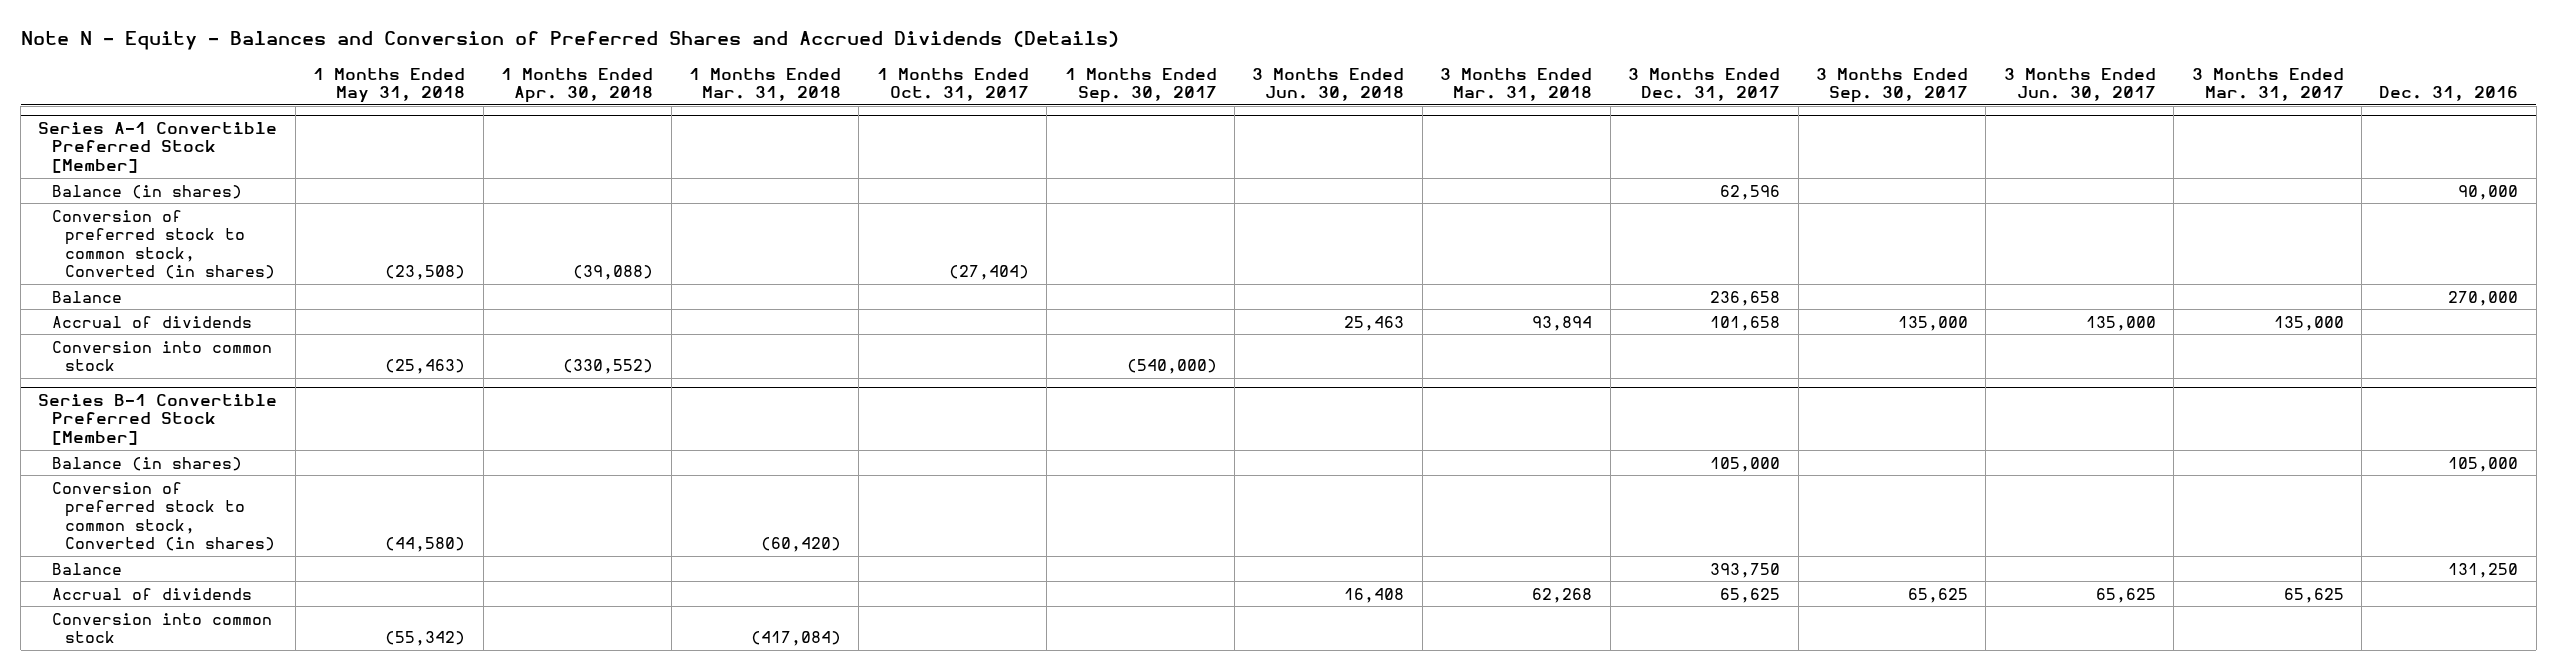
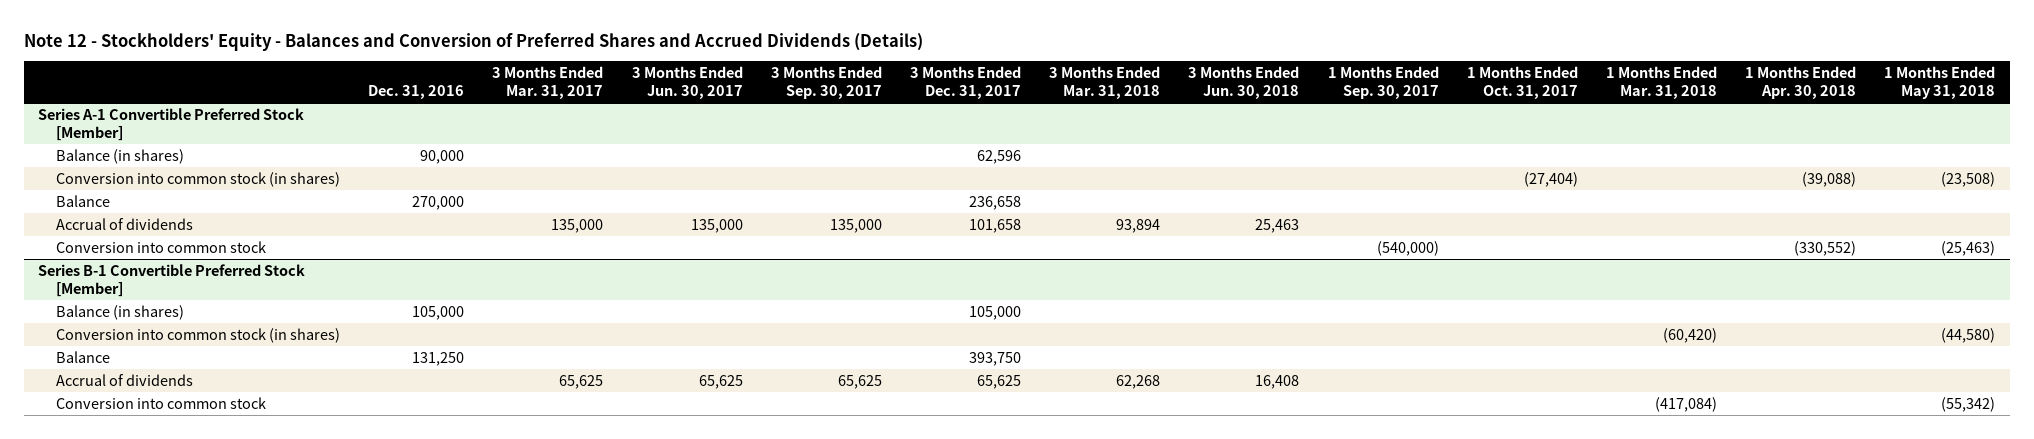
- Note N - Equity - Balances and Conversion of Preferred Shares and Accrued Dividends (Details)
+ Note 12 - Stockholders' Equity - Balances and Conversion of Preferred Shares and Accrued Dividends (Details)
- | 1 Months Ended May 31, 2018 | 1 Months Ended Apr. 30, 2018 | 1 Months Ended Mar. 31, 2018 | 1 Months Ended Oct. 31, 2017 | 1 Months Ended Sep. 30, 2017 | 3 Months Ended Jun. 30, 2018 | 3 Months Ended Mar. 31, 2018 | 3 Months Ended Dec. 31, 2017 | 3 Months Ended Sep. 30, 2017 | 3 Months Ended Jun. 30, 2017 | 3 Months Ended Mar. 31, 2017 | Dec. 31, 2016
+ | Dec. 31, 2016 | 3 Months Ended Mar. 31, 2017 | 3 Months Ended Jun. 30, 2017 | 3 Months Ended Sep. 30, 2017 | 3 Months Ended Dec. 31, 2017 | 3 Months Ended Mar. 31, 2018 | 3 Months Ended Jun. 30, 2018 | 1 Months Ended Sep. 30, 2017 | 1 Months Ended Oct. 31, 2017 | 1 Months Ended Mar. 31, 2018 | 1 Months Ended Apr. 30, 2018 | 1 Months Ended May 31, 2018
@ Series A-1 Convertible Preferred Stock [Member]
- Conversion of preferred stock to common stock, Converted (in shares) | (23,508) | (39,088) | | (27,404) | | | | | | | |
+ Conversion into common stock (in shares) | | | | | | | | | (27,404) | | (39,088) | (23,508)
@ Series B-1 Convertible Preferred Stock [Member]
- Conversion of preferred stock to common stock, Converted (in shares) | (44,580) | | (60,420) | | | | | | | | |
+ Conversion into common stock (in shares) | | | | | | | | | | (60,420) | | (44,580)

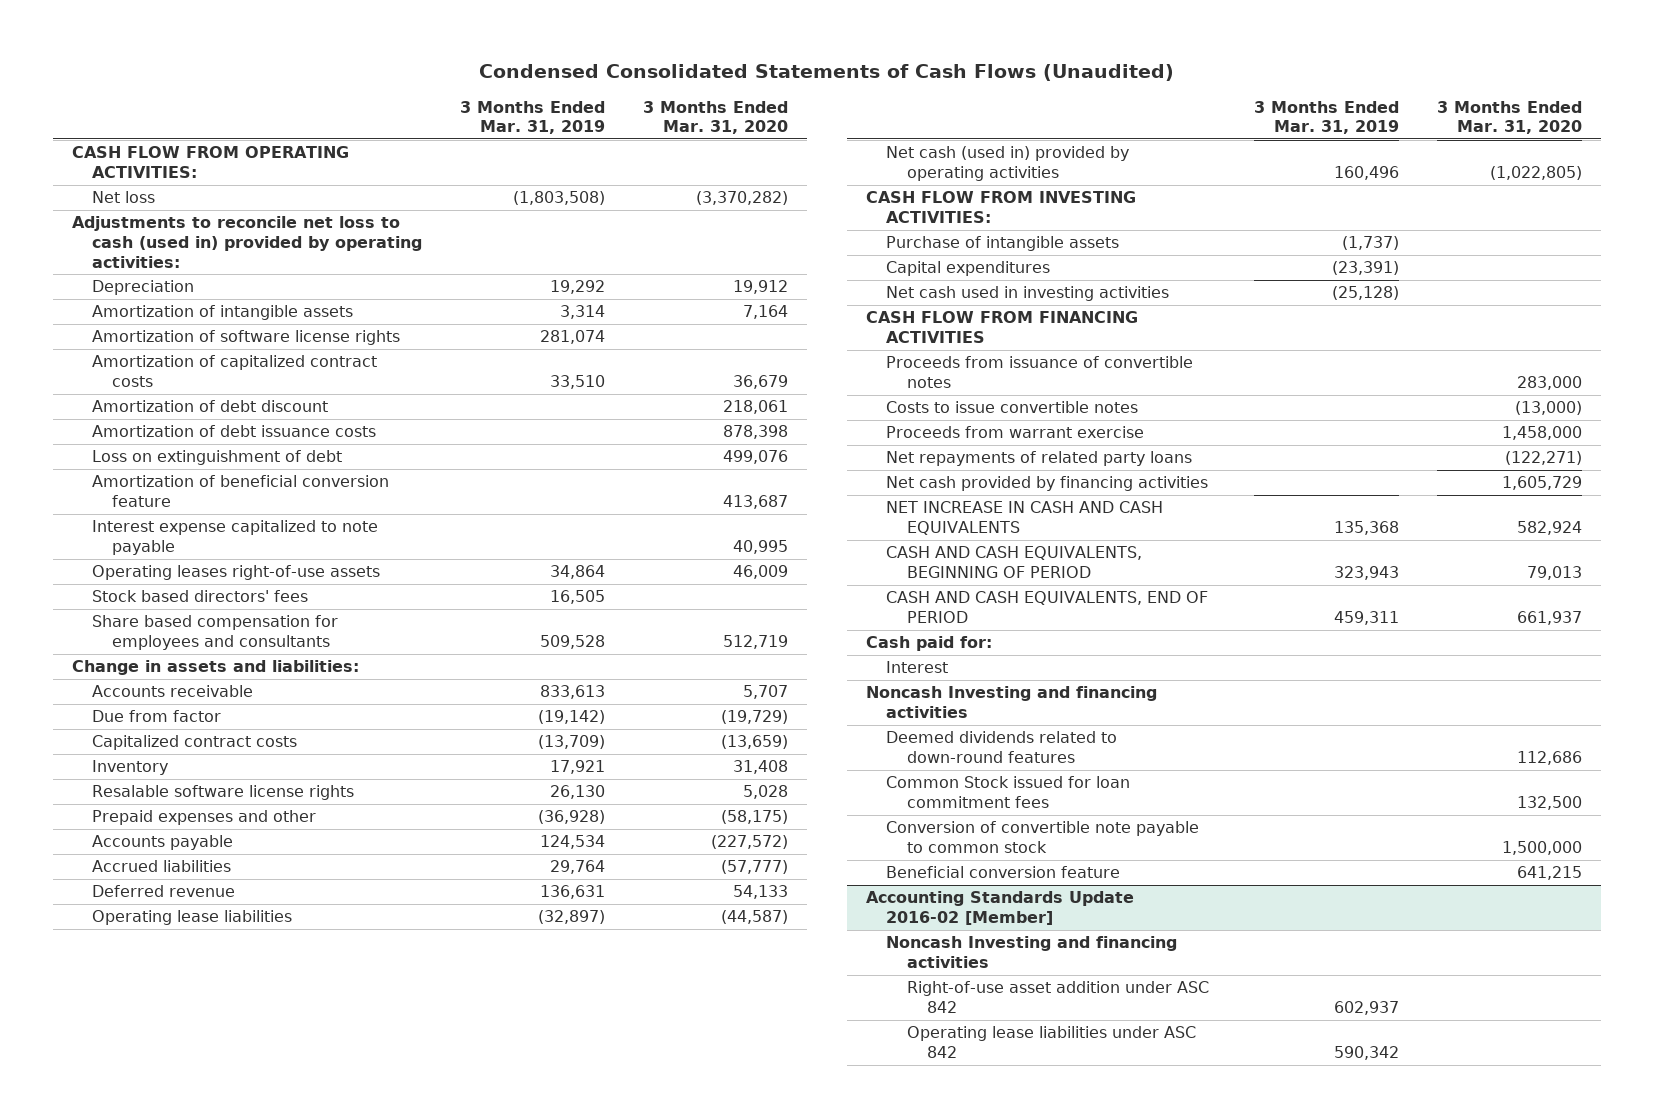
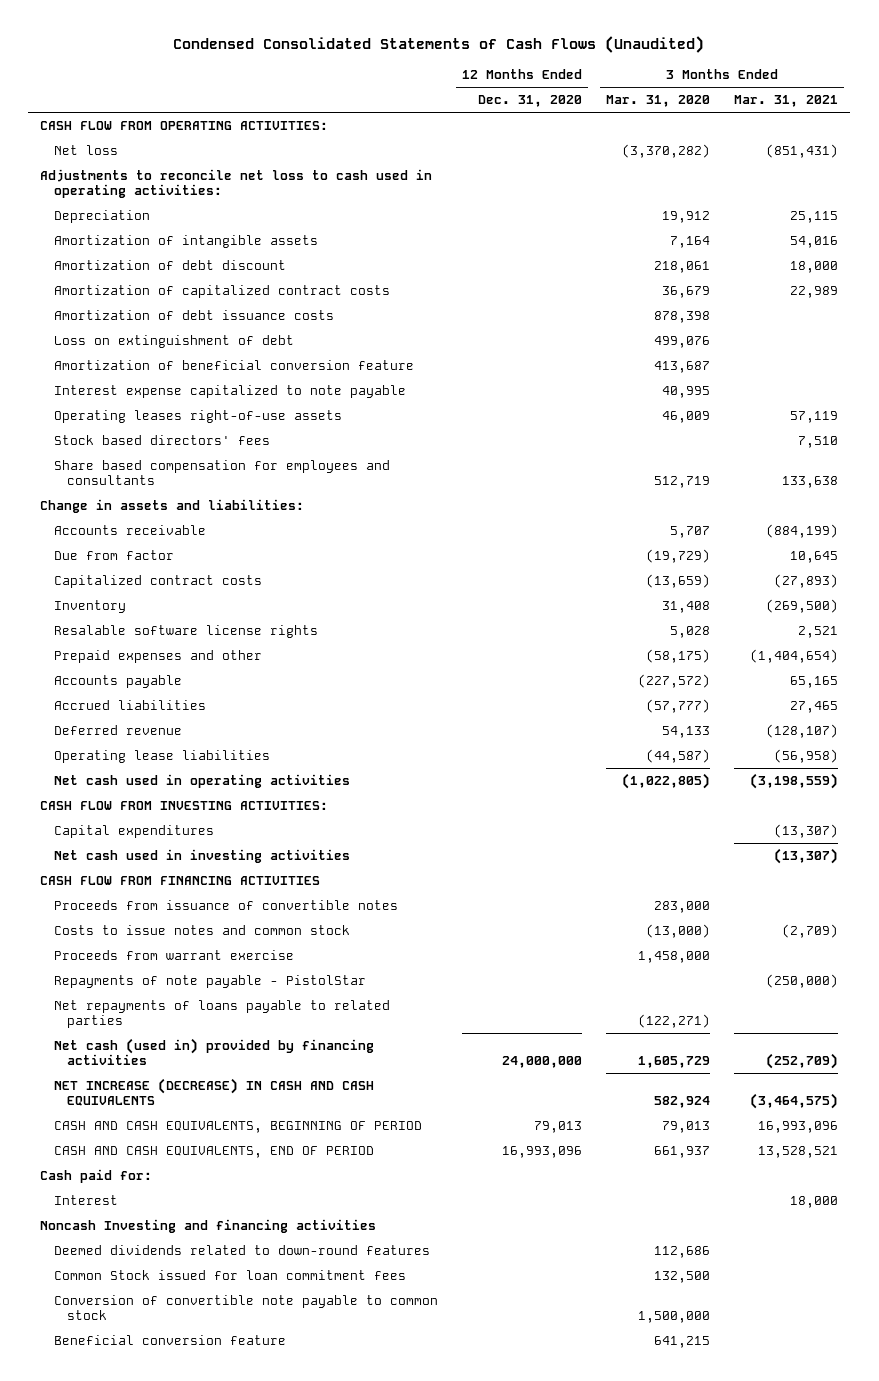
- | 3 Months Ended Mar. 31, 2019 | 3 Months Ended Mar. 31, 2020
+ | 12 Months Ended Dec. 31, 2020 | 3 Months Ended Mar. 31, 2020 | 3 Months Ended Mar. 31, 2021
- Adjustments to reconcile net loss to cash (used in) provided by operating activities:
+ Adjustments to reconcile net loss to cash used in operating activities:
- Amortization of software license rights | 281,074 |
moved down: Amortization of capitalized contract costs | | 36,679 | 22,989
- Net cash (used in) provided by operating activities | 160,496 | (1,022,805)
+ Net cash used in operating activities | | (1,022,805) | (3,198,559)
- Purchase of intangible assets | (1,737) |
- Costs to issue convertible notes | | (13,000)
+ Costs to issue notes and common stock | | (13,000) | (2,709)
- Net repayments of related party loans | | (122,271)
- Net cash provided by financing activities | | 1,605,729
- NET INCREASE IN CASH AND CASH EQUIVALENTS | 135,368 | 582,924
+ Repayments of note payable - PistolStar | | | (250,000)
+ Net repayments of loans payable to related parties | | (122,271) |
+ Net cash (used in) provided by financing activities | 24,000,000 | 1,605,729 | (252,709)
+ NET INCREASE (DECREASE) IN CASH AND CASH EQUIVALENTS | | 582,924 | (3,464,575)
- Accounting Standards Update 2016-02 [Member]
- Noncash Investing and financing activities
- Right-of-use asset addition under ASC 842 | 602,937 |
- Operating lease liabilities under ASC 842 | 590,342 |

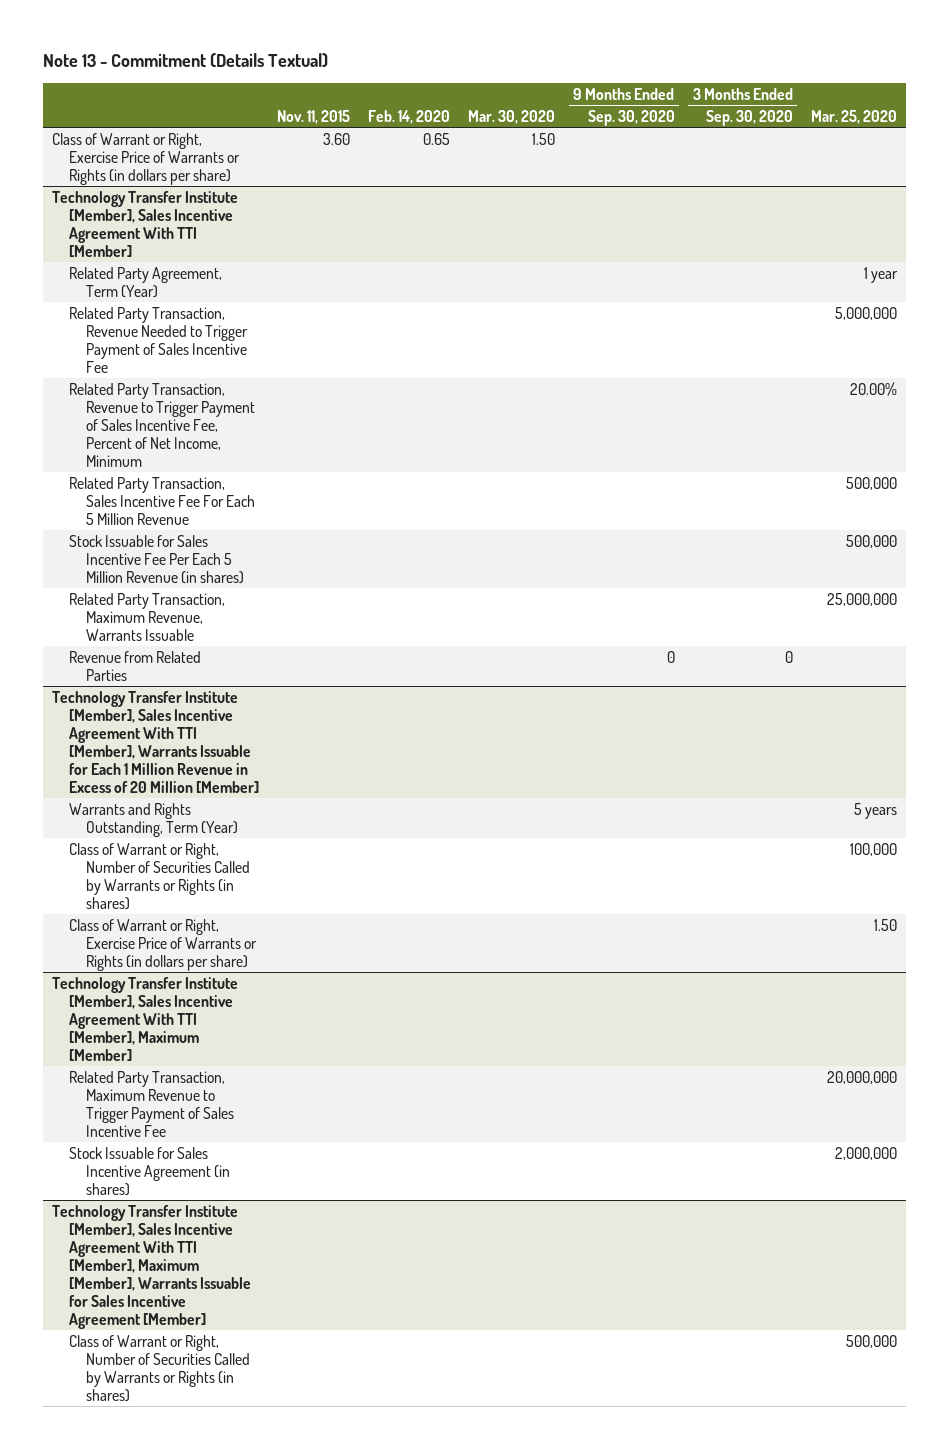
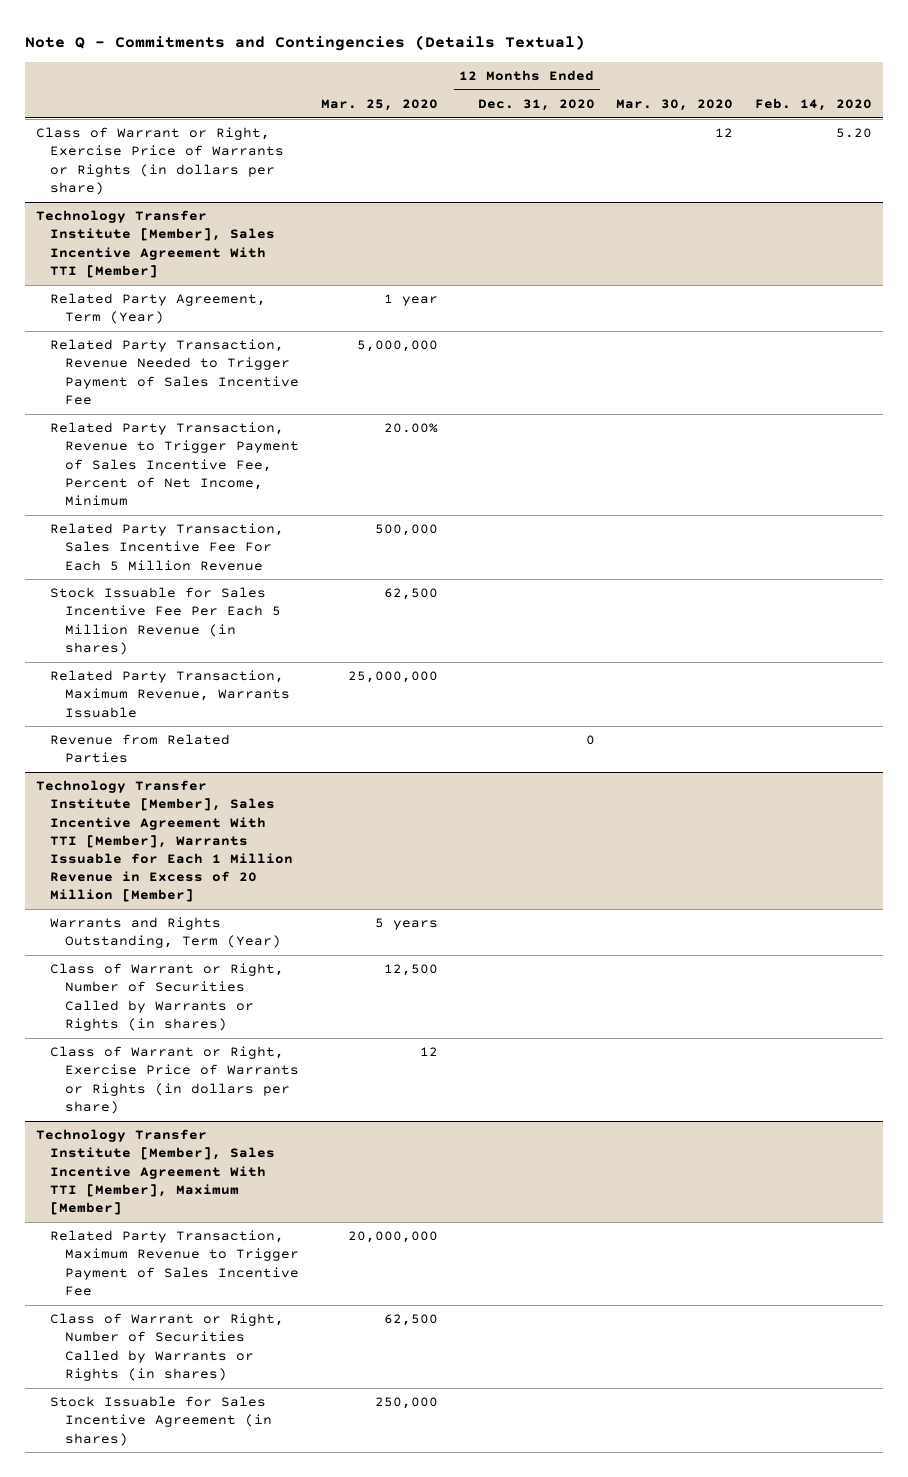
- Note 13 - Commitment (Details Textual)
+ Note Q - Commitments and Contingencies (Details Textual)
- | Nov. 11, 2015 | Feb. 14, 2020 | Mar. 30, 2020 | 9 Months Ended Sep. 30, 2020 | 3 Months Ended Sep. 30, 2020 | Mar. 25, 2020
+ | Mar. 25, 2020 | 12 Months Ended Dec. 31, 2020 | Mar. 30, 2020 | Feb. 14, 2020
- Class of Warrant or Right, Exercise Price of Warrants or Rights (in dollars per share) | 3.60 | 0.65 | 1.50 | | |
+ Class of Warrant or Right, Exercise Price of Warrants or Rights (in dollars per share) | | | 12 | 5.20
@ Technology Transfer Institute [Member], Sales Incentive Agreement With TTI [Member]
- Stock Issuable for Sales Incentive Fee Per Each 5 Million Revenue (in shares) | | | | | | 500,000
+ Stock Issuable for Sales Incentive Fee Per Each 5 Million Revenue (in shares) | 62,500 | | |
@ Technology Transfer Institute [Member], Sales Incentive Agreement With TTI [Member], Warrants Issuable for Each 1 Million Revenue in Excess of 20 Million [Member]
- Class of Warrant or Right, Number of Securities Called by Warrants or Rights (in shares) | | | | | | 100,000
- Class of Warrant or Right, Exercise Price of Warrants or Rights (in dollars per share) | | | | | | 1.50
+ Class of Warrant or Right, Number of Securities Called by Warrants or Rights (in shares) | 12,500 | | |
+ Class of Warrant or Right, Exercise Price of Warrants or Rights (in dollars per share) | 12 | | |
@ Technology Transfer Institute [Member], Sales Incentive Agreement With TTI [Member], Maximum [Member]
- Stock Issuable for Sales Incentive Agreement (in shares) | | | | | | 2,000,000
- Technology Transfer Institute [Member], Sales Incentive Agreement With TTI [Member], Maximum [Member], Warrants Issuable for Sales Incentive Agreement [Member]
- Class of Warrant or Right, Number of Securities Called by Warrants or Rights (in shares) | | | | | | 500,000
@ Technology Transfer Institute [Member], Sales Incentive Agreement With TTI [Member], Maximum [Member]
+ Class of Warrant or Right, Number of Securities Called by Warrants or Rights (in shares) | 62,500 | | |
+ Stock Issuable for Sales Incentive Agreement (in shares) | 250,000 | | |

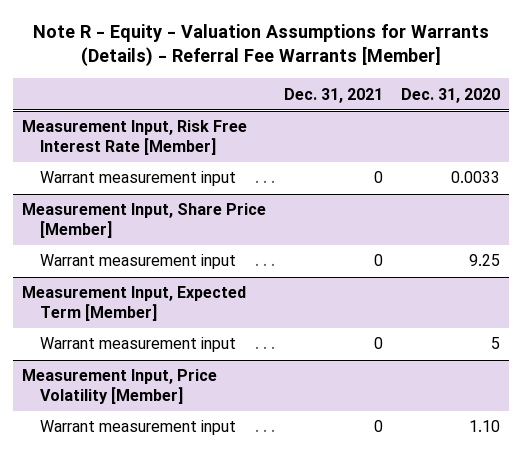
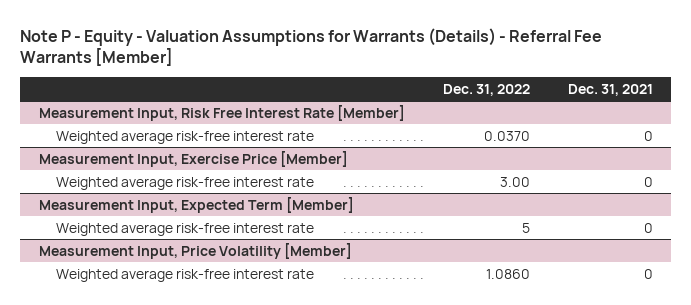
- Note R - Equity - Valuation Assumptions for Warrants (Details) - Referral Fee Warrants [Member]
+ Note P - Equity - Valuation Assumptions for Warrants (Details) - Referral Fee Warrants [Member]
- | Dec. 31, 2021 | Dec. 31, 2020
+ | Dec. 31, 2022 | Dec. 31, 2021
@ Measurement Input, Risk Free Interest Rate [Member]
- Warrant measurement input | 0 | 0.0033
- Measurement Input, Share Price [Member]
- Warrant measurement input | 0 | 9.25
@ Measurement Input, Risk Free Interest Rate [Member]
+ Weighted average risk-free interest rate | 0.0370 | 0
+ Measurement Input, Exercise Price [Member]
+ Weighted average risk-free interest rate | 3.00 | 0
@ Measurement Input, Expected Term [Member]
- Warrant measurement input | 0 | 5
+ Weighted average risk-free interest rate | 5 | 0
@ Measurement Input, Price Volatility [Member]
- Warrant measurement input | 0 | 1.10
+ Weighted average risk-free interest rate | 1.0860 | 0

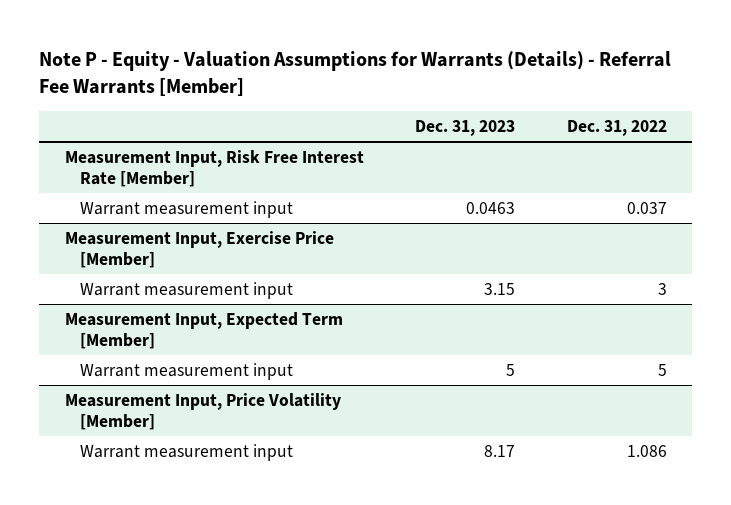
- | Dec. 31, 2022 | Dec. 31, 2021
+ | Dec. 31, 2023 | Dec. 31, 2022
@ Measurement Input, Risk Free Interest Rate [Member]
- Weighted average risk-free interest rate | 0.0370 | 0
+ Warrant measurement input | 0.0463 | 0.037
@ Measurement Input, Exercise Price [Member]
- Weighted average risk-free interest rate | 3.00 | 0
+ Warrant measurement input | 3.15 | 3
@ Measurement Input, Expected Term [Member]
- Weighted average risk-free interest rate | 5 | 0
+ Warrant measurement input | 5 | 5
@ Measurement Input, Price Volatility [Member]
- Weighted average risk-free interest rate | 1.0860 | 0
+ Warrant measurement input | 8.17 | 1.086

